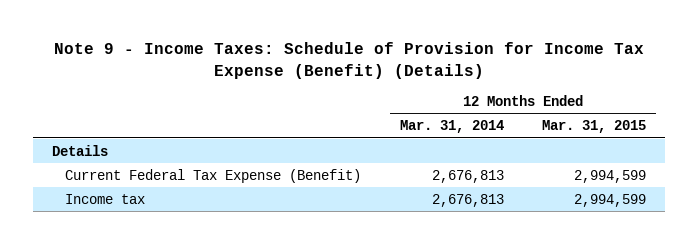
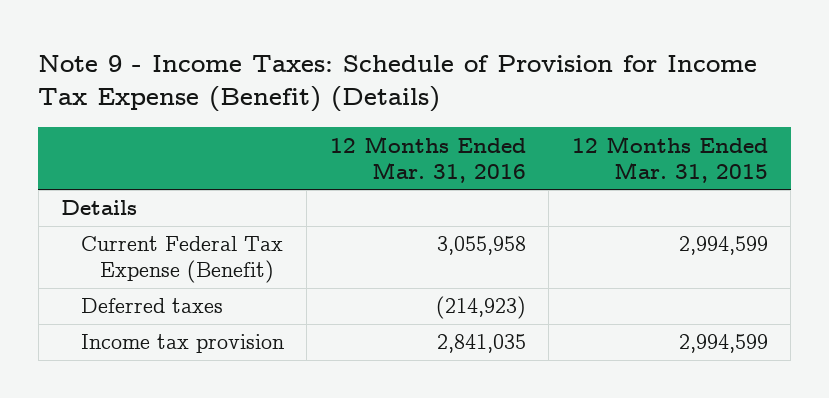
- | 12 Months Ended Mar. 31, 2014 | 12 Months Ended Mar. 31, 2015
+ | 12 Months Ended Mar. 31, 2016 | 12 Months Ended Mar. 31, 2015
- Income tax | 2,676,813 | 2,994,599
+ Deferred taxes | (214,923) |
+ Income tax provision | 2,841,035 | 2,994,599

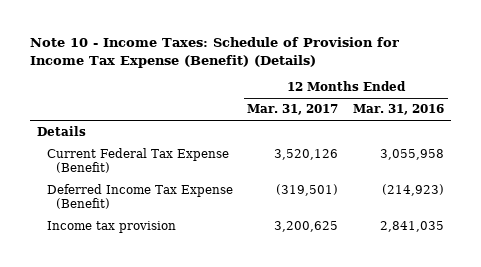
- Note 9 - Income Taxes: Schedule of Provision for Income Tax Expense (Benefit) (Details)
+ Note 10 - Income Taxes: Schedule of Provision for Income Tax Expense (Benefit) (Details)
- | 12 Months Ended Mar. 31, 2016 | 12 Months Ended Mar. 31, 2015
+ | 12 Months Ended Mar. 31, 2017 | 12 Months Ended Mar. 31, 2016
- Deferred taxes | (214,923) |
+ Deferred Income Tax Expense (Benefit) | (319,501) | (214,923)

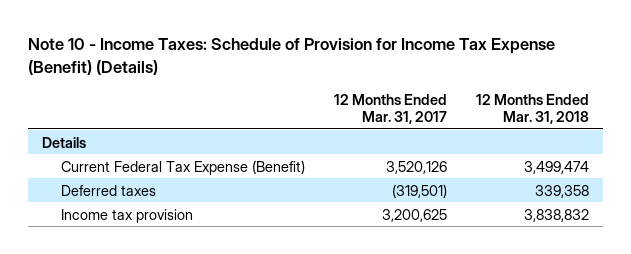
- | 12 Months Ended Mar. 31, 2017 | 12 Months Ended Mar. 31, 2016
+ | 12 Months Ended Mar. 31, 2017 | 12 Months Ended Mar. 31, 2018
- Deferred Income Tax Expense (Benefit) | (319,501) | (214,923)
+ Deferred taxes | (319,501) | 339,358

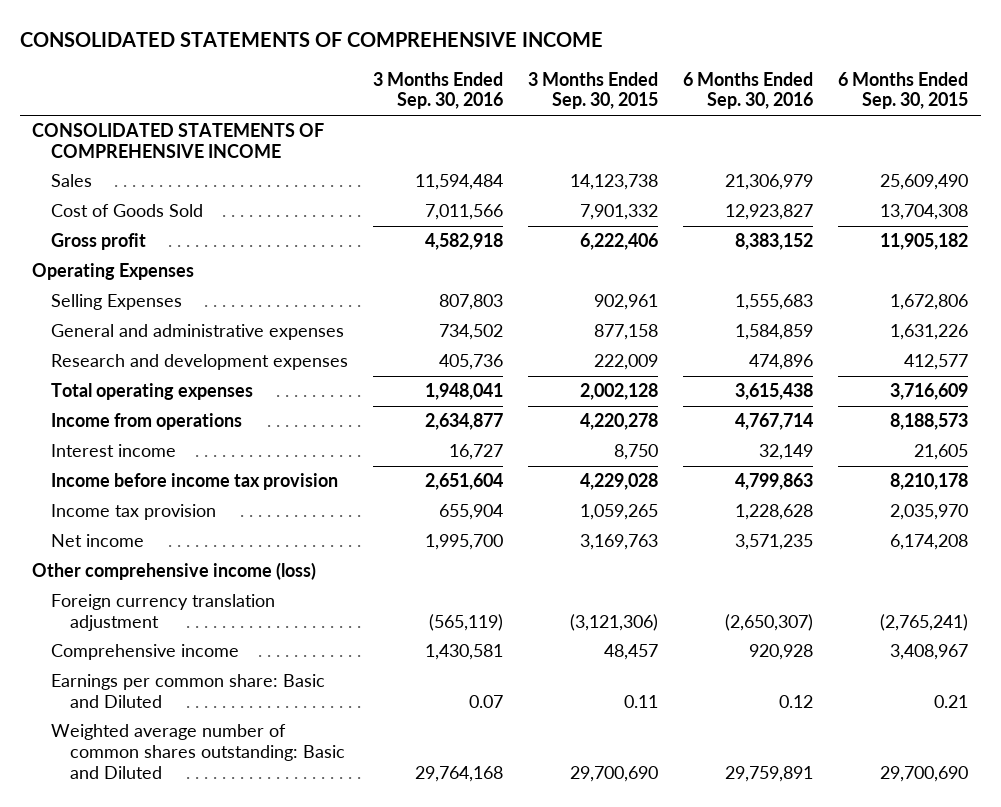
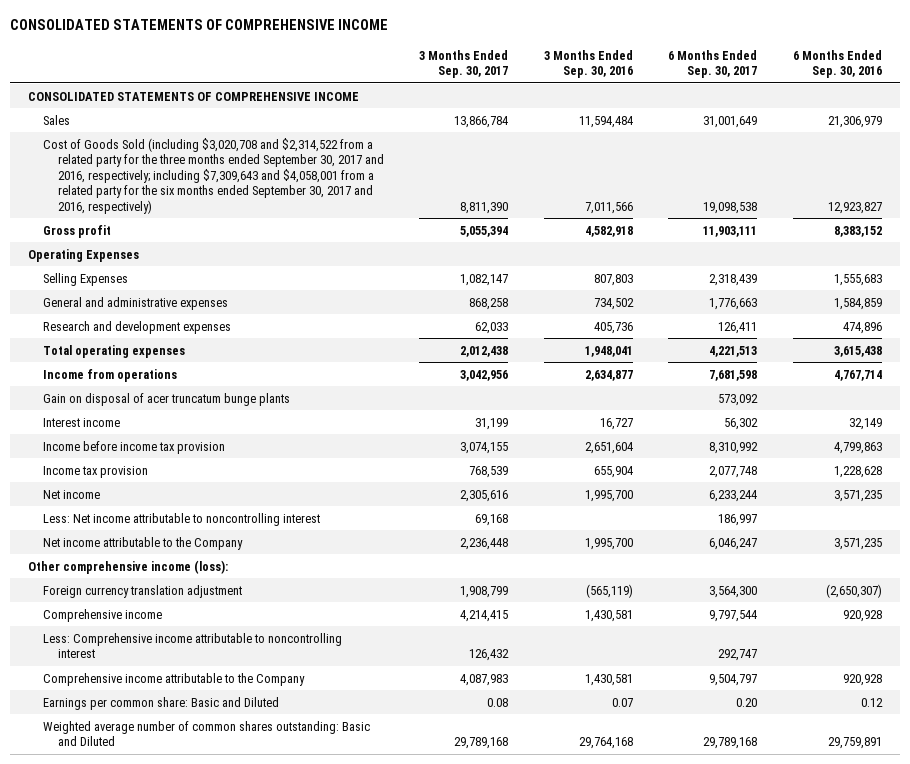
- | 3 Months Ended Sep. 30, 2016 | 3 Months Ended Sep. 30, 2015 | 6 Months Ended Sep. 30, 2016 | 6 Months Ended Sep. 30, 2015
+ | 3 Months Ended Sep. 30, 2017 | 3 Months Ended Sep. 30, 2016 | 6 Months Ended Sep. 30, 2017 | 6 Months Ended Sep. 30, 2016
- Cost of Goods Sold | 7,011,566 | 7,901,332 | 12,923,827 | 13,704,308
+ Cost of Goods Sold (including $3,020,708 and $2,314,522 from a related party for the three months ended September 30, 2017 and 2016, respectively; including $7,309,643 and $4,058,001 from a related party for the six months ended September 30, 2017 and 2016, respectively) | 8,811,390 | 7,011,566 | 19,098,538 | 12,923,827
+ Gain on disposal of acer truncatum bunge plants | | | 573,092 |
- Other comprehensive income (loss)
+ Less: Net income attributable to noncontrolling interest | 69,168 | | 186,997 |
+ Net income attributable to the Company | 2,236,448 | 1,995,700 | 6,046,247 | 3,571,235
+ Other comprehensive income (loss):
+ Less: Comprehensive income attributable to noncontrolling interest | 126,432 | | 292,747 |
+ Comprehensive income attributable to the Company | 4,087,983 | 1,430,581 | 9,504,797 | 920,928

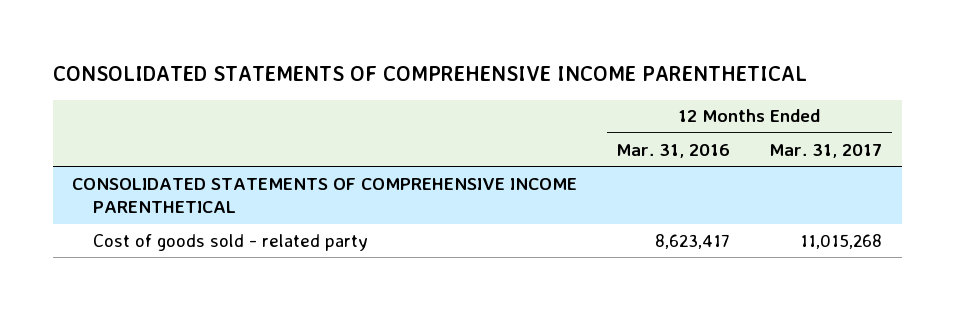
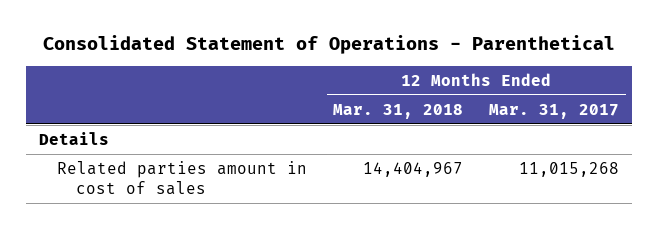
- CONSOLIDATED STATEMENTS OF COMPREHENSIVE INCOME PARENTHETICAL
+ Consolidated Statement of Operations - Parenthetical
- | 12 Months Ended Mar. 31, 2016 | 12 Months Ended Mar. 31, 2017
+ | 12 Months Ended Mar. 31, 2018 | 12 Months Ended Mar. 31, 2017
- CONSOLIDATED STATEMENTS OF COMPREHENSIVE INCOME PARENTHETICAL
- Cost of goods sold - related party | 8,623,417 | 11,015,268
+ Details
+ Related parties amount in cost of sales | 14,404,967 | 11,015,268

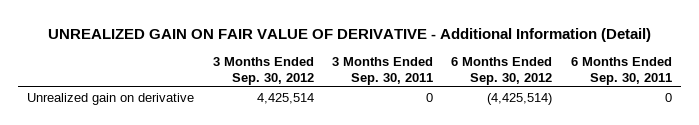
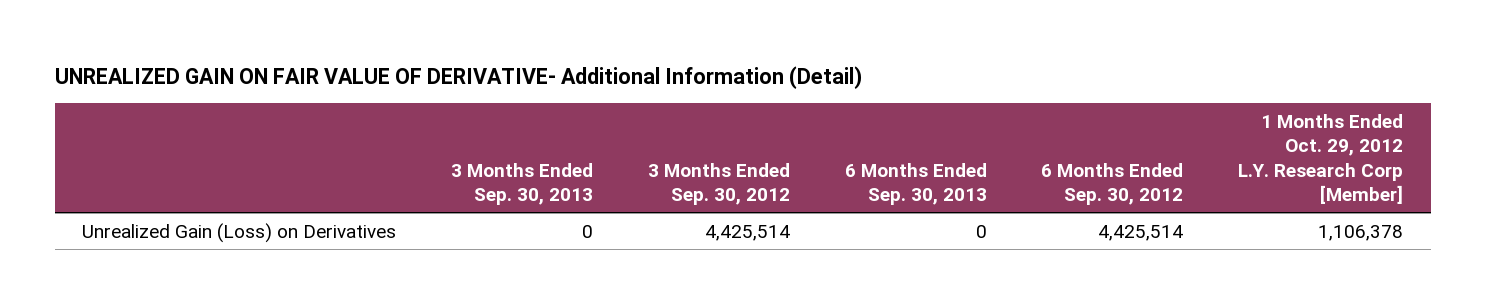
- UNREALIZED GAIN ON FAIR VALUE OF DERIVATIVE - Additional Information (Detail)
+ UNREALIZED GAIN ON FAIR VALUE OF DERIVATIVE- Additional Information (Detail)
- | 3 Months Ended Sep. 30, 2012 | 3 Months Ended Sep. 30, 2011 | 6 Months Ended Sep. 30, 2012 | 6 Months Ended Sep. 30, 2011
+ | 3 Months Ended Sep. 30, 2013 | 3 Months Ended Sep. 30, 2012 | 6 Months Ended Sep. 30, 2013 | 6 Months Ended Sep. 30, 2012 | 1 Months Ended Oct. 29, 2012 L.Y. Research Corp [Member]
- Unrealized gain on derivative | 4,425,514 | 0 | (4,425,514) | 0
+ Unrealized Gain (Loss) on Derivatives | 0 | 4,425,514 | 0 | 4,425,514 | 1,106,378

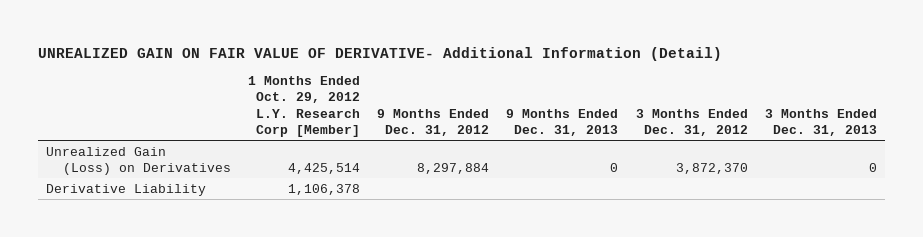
- | 3 Months Ended Sep. 30, 2013 | 3 Months Ended Sep. 30, 2012 | 6 Months Ended Sep. 30, 2013 | 6 Months Ended Sep. 30, 2012 | 1 Months Ended Oct. 29, 2012 L.Y. Research Corp [Member]
+ | 1 Months Ended Oct. 29, 2012 L.Y. Research Corp [Member] | 9 Months Ended Dec. 31, 2012 | 9 Months Ended Dec. 31, 2013 | 3 Months Ended Dec. 31, 2012 | 3 Months Ended Dec. 31, 2013
- Unrealized Gain (Loss) on Derivatives | 0 | 4,425,514 | 0 | 4,425,514 | 1,106,378
+ Unrealized Gain (Loss) on Derivatives | 4,425,514 | 8,297,884 | 0 | 3,872,370 | 0
+ Derivative Liability | 1,106,378 | | | |

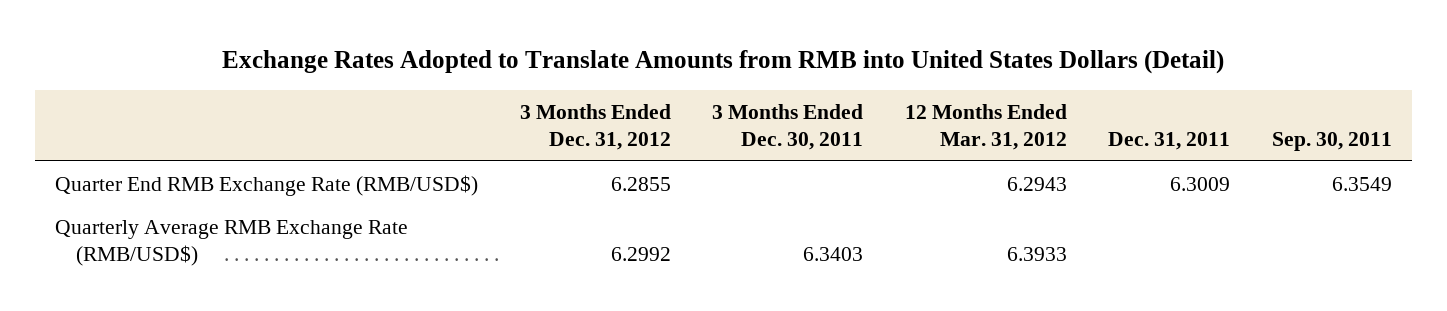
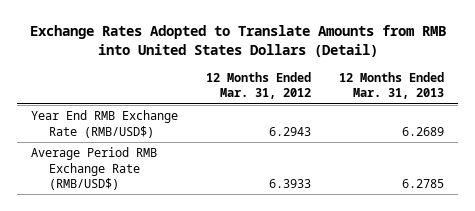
- | 3 Months Ended Dec. 31, 2012 | 3 Months Ended Dec. 30, 2011 | 12 Months Ended Mar. 31, 2012 | Dec. 31, 2011 | Sep. 30, 2011
+ | 12 Months Ended Mar. 31, 2012 | 12 Months Ended Mar. 31, 2013
- Quarter End RMB Exchange Rate (RMB/USD$) | 6.2855 | | 6.2943 | 6.3009 | 6.3549
- Quarterly Average RMB Exchange Rate (RMB/USD$) | 6.2992 | 6.3403 | 6.3933 | |
+ Year End RMB Exchange Rate (RMB/USD$) | 6.2943 | 6.2689
+ Average Period RMB Exchange Rate (RMB/USD$) | 6.3933 | 6.2785

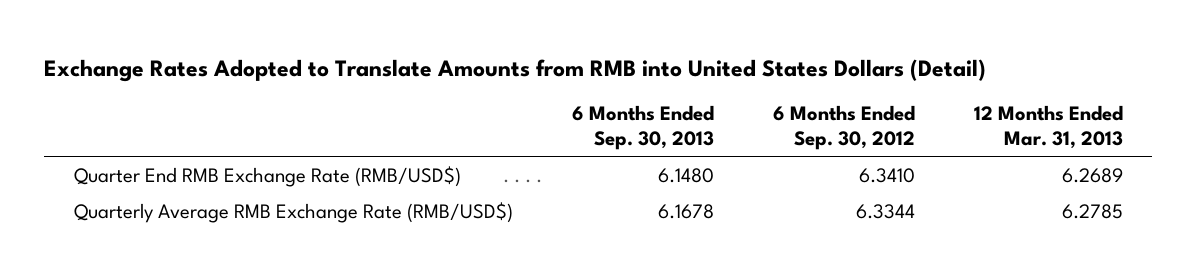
- | 12 Months Ended Mar. 31, 2012 | 12 Months Ended Mar. 31, 2013
+ | 6 Months Ended Sep. 30, 2013 | 6 Months Ended Sep. 30, 2012 | 12 Months Ended Mar. 31, 2013
- Year End RMB Exchange Rate (RMB/USD$) | 6.2943 | 6.2689
- Average Period RMB Exchange Rate (RMB/USD$) | 6.3933 | 6.2785
+ Quarter End RMB Exchange Rate (RMB/USD$) | 6.1480 | 6.3410 | 6.2689
+ Quarterly Average RMB Exchange Rate (RMB/USD$) | 6.1678 | 6.3344 | 6.2785

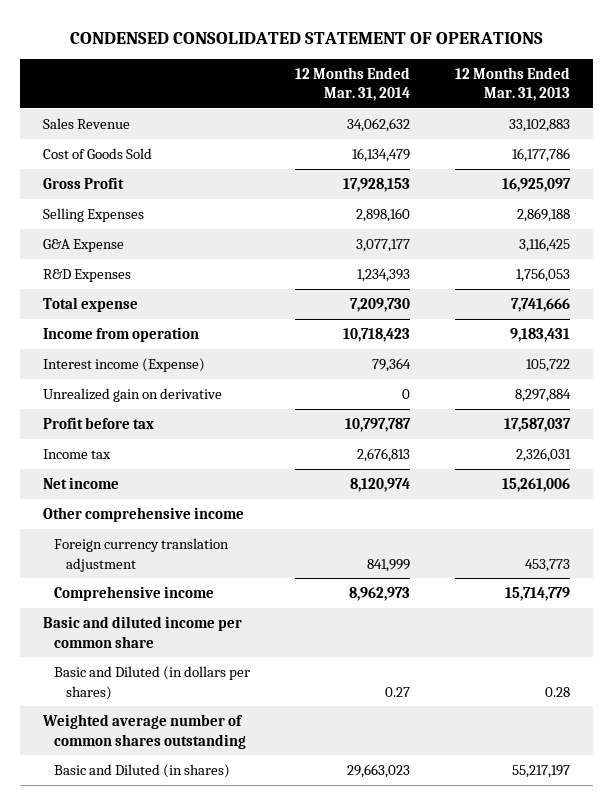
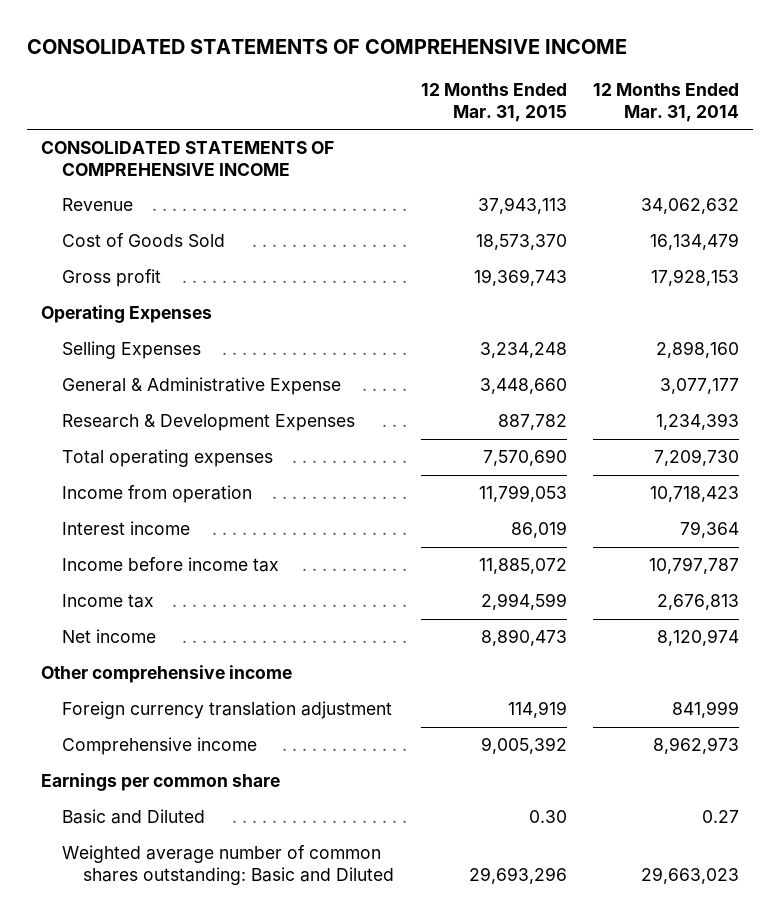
- CONDENSED CONSOLIDATED STATEMENT OF OPERATIONS
+ CONSOLIDATED STATEMENTS OF COMPREHENSIVE INCOME
- | 12 Months Ended Mar. 31, 2014 | 12 Months Ended Mar. 31, 2013
+ | 12 Months Ended Mar. 31, 2015 | 12 Months Ended Mar. 31, 2014
- Sales Revenue | 34,062,632 | 33,102,883
+ CONSOLIDATED STATEMENTS OF COMPREHENSIVE INCOME
+ Revenue | 37,943,113 | 34,062,632
- Gross Profit | 17,928,153 | 16,925,097
+ Gross profit | 19,369,743 | 17,928,153
+ Operating Expenses
- G&A Expense | 3,077,177 | 3,116,425
- R&D Expenses | 1,234,393 | 1,756,053
- Total expense | 7,209,730 | 7,741,666
+ General & Administrative Expense | 3,448,660 | 3,077,177
+ Research & Development Expenses | 887,782 | 1,234,393
+ Total operating expenses | 7,570,690 | 7,209,730
- Interest income (Expense) | 79,364 | 105,722
- Unrealized gain on derivative | 0 | 8,297,884
- Profit before tax | 10,797,787 | 17,587,037
+ Interest income | 86,019 | 79,364
+ Income before income tax | 11,885,072 | 10,797,787
- Basic and diluted income per common share
- Basic and Diluted (in dollars per shares) | 0.27 | 0.28
- Weighted average number of common shares outstanding
- Basic and Diluted (in shares) | 29,663,023 | 55,217,197
+ Earnings per common share
+ Basic and Diluted | 0.30 | 0.27
+ Weighted average number of common shares outstanding: Basic and Diluted | 29,693,296 | 29,663,023

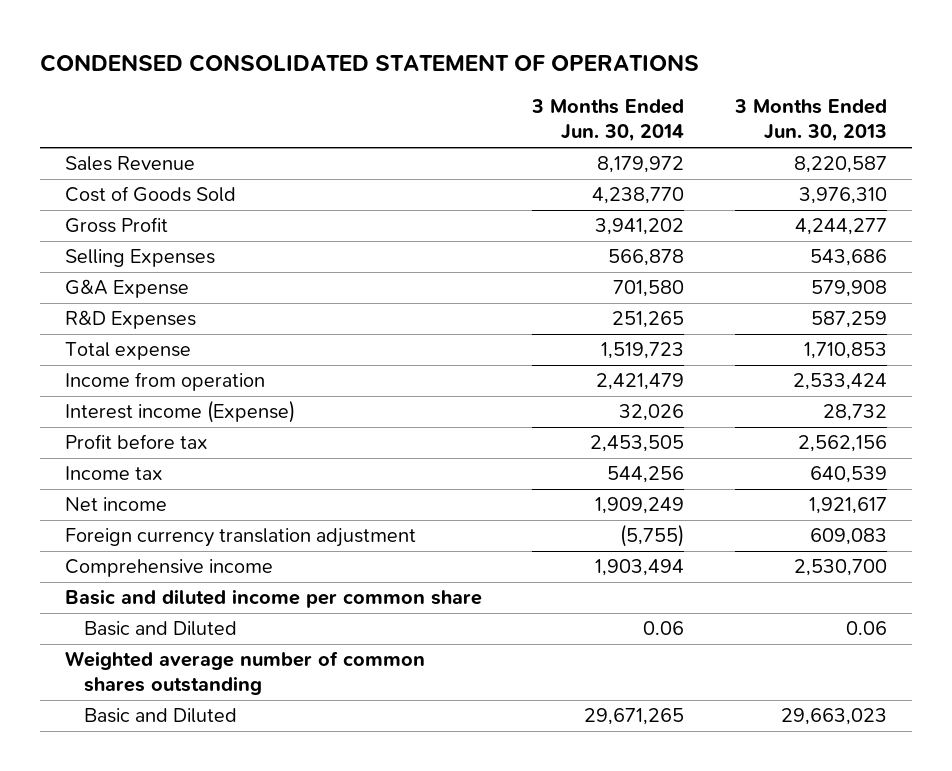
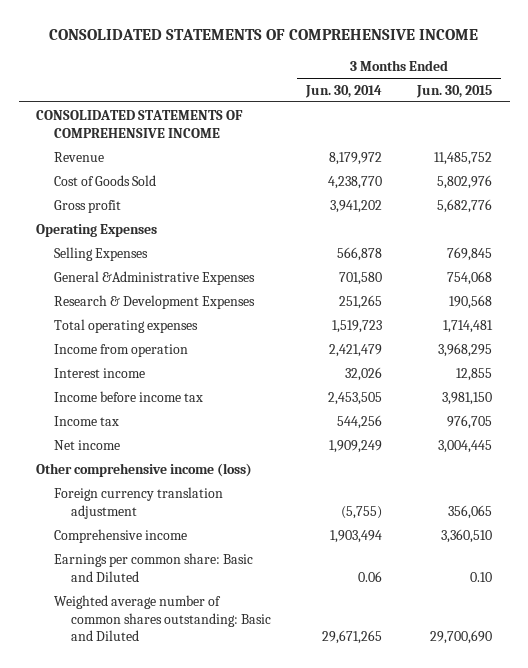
- CONDENSED CONSOLIDATED STATEMENT OF OPERATIONS
+ CONSOLIDATED STATEMENTS OF COMPREHENSIVE INCOME
- | 3 Months Ended Jun. 30, 2014 | 3 Months Ended Jun. 30, 2013
+ | 3 Months Ended Jun. 30, 2014 | 3 Months Ended Jun. 30, 2015
- Sales Revenue | 8,179,972 | 8,220,587
+ CONSOLIDATED STATEMENTS OF COMPREHENSIVE INCOME
+ Revenue | 8,179,972 | 11,485,752
- Gross Profit | 3,941,202 | 4,244,277
+ Gross profit | 3,941,202 | 5,682,776
+ Operating Expenses
- G&A Expense | 701,580 | 579,908
- R&D Expenses | 251,265 | 587,259
- Total expense | 1,519,723 | 1,710,853
+ General &Administrative Expenses | 701,580 | 754,068
+ Research & Development Expenses | 251,265 | 190,568
+ Total operating expenses | 1,519,723 | 1,714,481
- Interest income (Expense) | 32,026 | 28,732
- Profit before tax | 2,453,505 | 2,562,156
+ Interest income | 32,026 | 12,855
+ Income before income tax | 2,453,505 | 3,981,150
+ Other comprehensive income (loss)
- Basic and diluted income per common share
- Basic and Diluted | 0.06 | 0.06
- Weighted average number of common shares outstanding
- Basic and Diluted | 29,671,265 | 29,663,023
+ Earnings per common share: Basic and Diluted | 0.06 | 0.10
+ Weighted average number of common shares outstanding: Basic and Diluted | 29,671,265 | 29,700,690

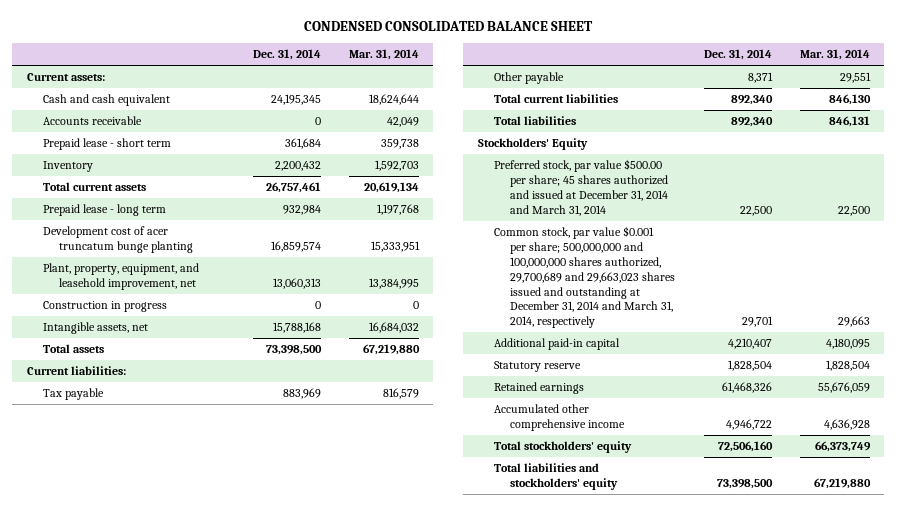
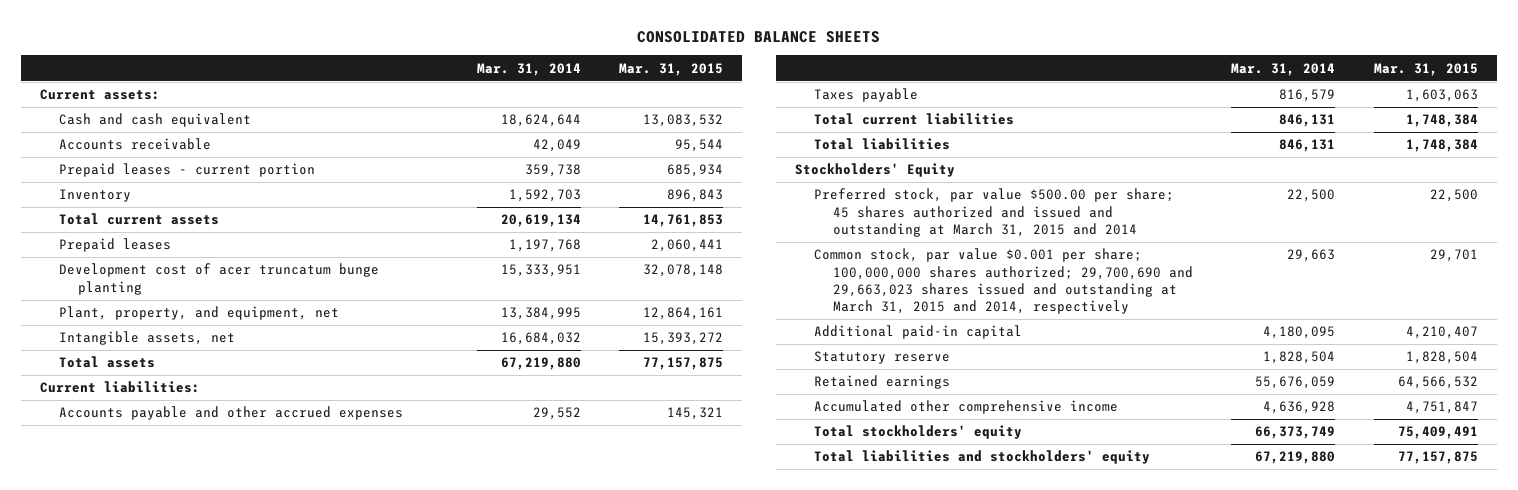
- CONDENSED CONSOLIDATED BALANCE SHEET
+ CONSOLIDATED BALANCE SHEETS
- | Dec. 31, 2014 | Mar. 31, 2014
+ | Mar. 31, 2014 | Mar. 31, 2015
- Prepaid lease - short term | 361,684 | 359,738
+ Prepaid leases - current portion | 359,738 | 685,934
- Prepaid lease - long term | 932,984 | 1,197,768
+ Prepaid leases | 1,197,768 | 2,060,441
- Plant, property, equipment, and leasehold improvement, net | 13,060,313 | 13,384,995
- Construction in progress | 0 | 0
+ Plant, property, and equipment, net | 13,384,995 | 12,864,161
- Tax payable | 883,969 | 816,579
- Other payable | 8,371 | 29,551
- Total current liabilities | 892,340 | 846,130
+ Accounts payable and other accrued expenses | 29,552 | 145,321
+ Taxes payable | 816,579 | 1,603,063
+ Total current liabilities | 846,131 | 1,748,384
- Preferred stock, par value $500.00 per share; 45 shares authorized and issued at December 31, 2014 and March 31, 2014 | 22,500 | 22,500
- Common stock, par value $0.001 per share; 500,000,000 and 100,000,000 shares authorized, 29,700,689 and 29,663,023 shares issued and outstanding at December 31, 2014 and March 31, 2014, respectively | 29,701 | 29,663
+ Preferred stock, par value $500.00 per share; 45 shares authorized and issued and outstanding at March 31, 2015 and 2014 | 22,500 | 22,500
+ Common stock, par value $0.001 per share; 100,000,000 shares authorized; 29,700,690 and 29,663,023 shares issued and outstanding at March 31, 2015 and 2014, respectively | 29,663 | 29,701

